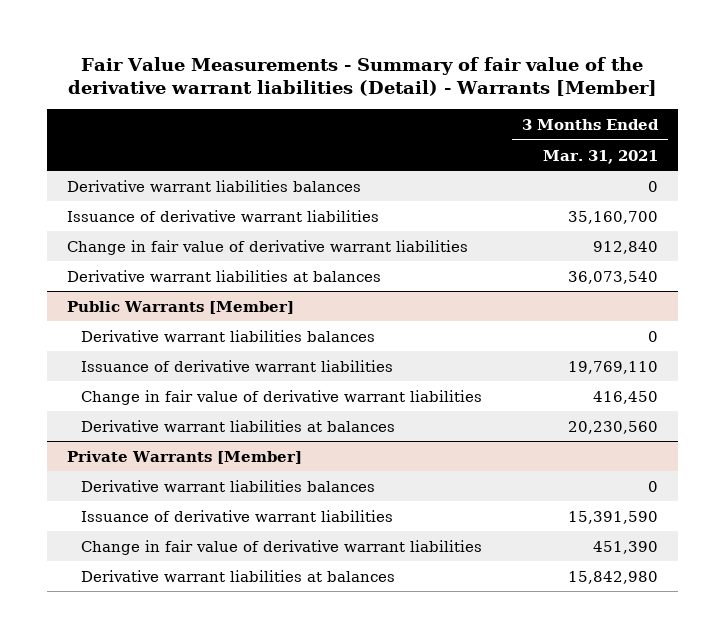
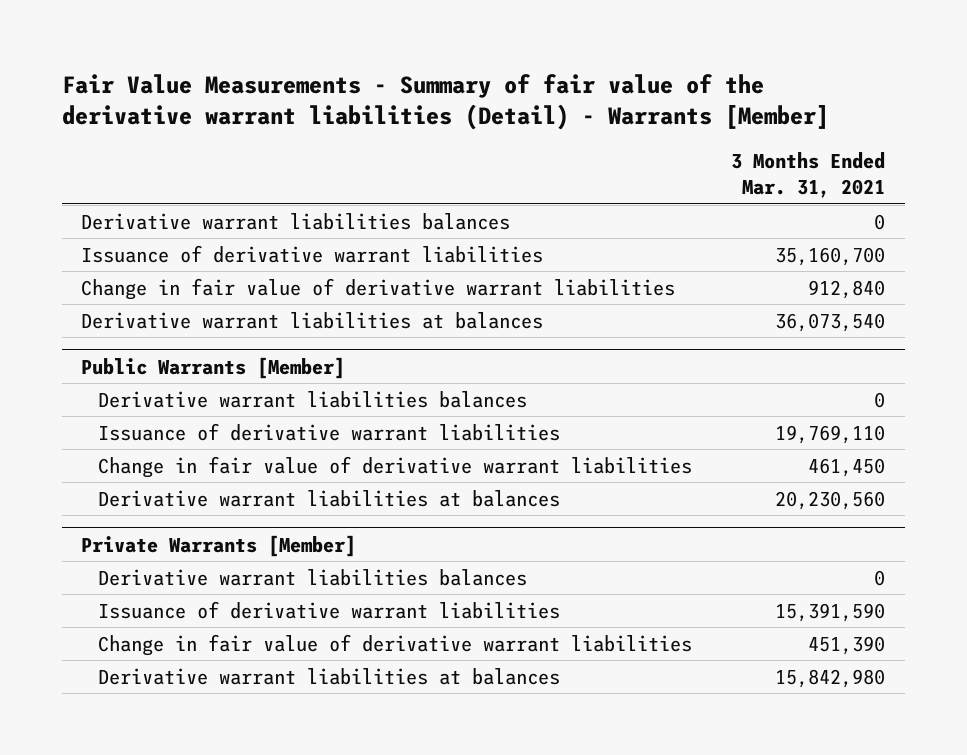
@ Public Warrants [Member]
- Change in fair value of derivative warrant liabilities | 416,450
+ Change in fair value of derivative warrant liabilities | 461,450

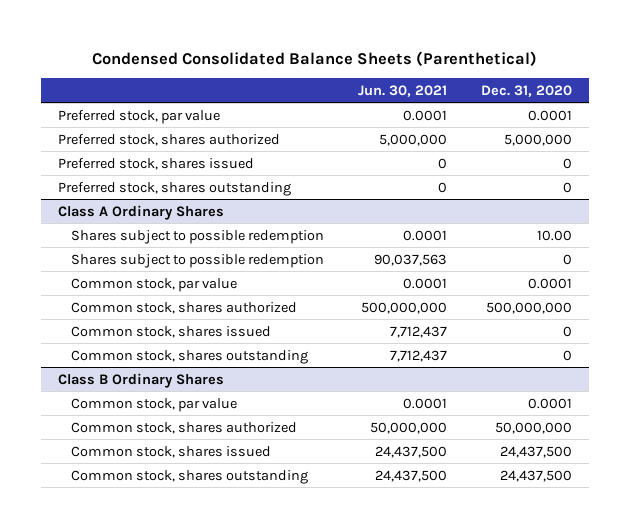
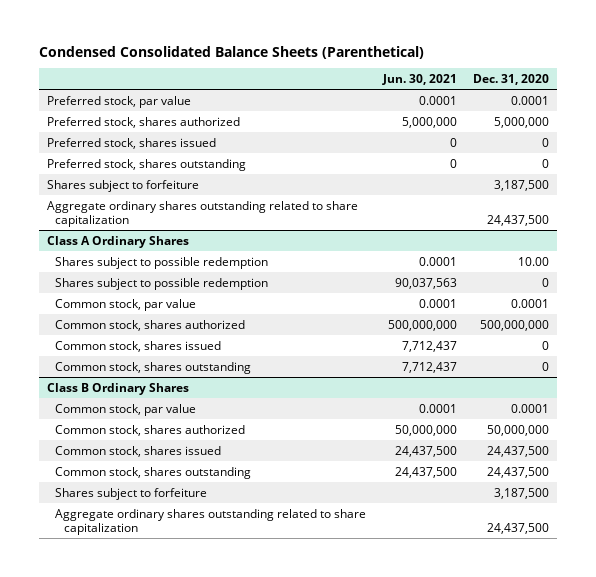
+ Shares subject to forfeiture | | 3,187,500
+ Aggregate ordinary shares outstanding related to share capitalization | | 24,437,500
@ Class B Ordinary Shares
+ Shares subject to forfeiture | | 3,187,500
+ Aggregate ordinary shares outstanding related to share capitalization | | 24,437,500

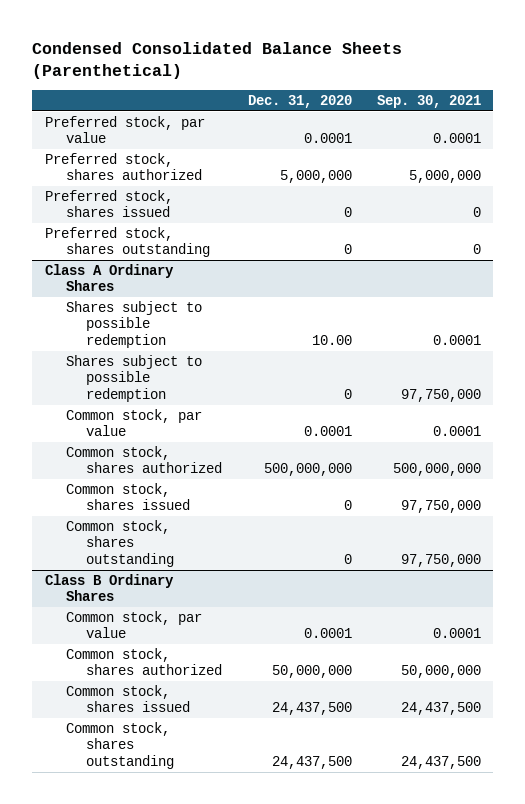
- | Jun. 30, 2021 | Dec. 31, 2020
+ | Dec. 31, 2020 | Sep. 30, 2021
- Shares subject to forfeiture | | 3,187,500
- Aggregate ordinary shares outstanding related to share capitalization | | 24,437,500
@ Class B Ordinary Shares
- Shares subject to forfeiture | | 3,187,500
- Aggregate ordinary shares outstanding related to share capitalization | | 24,437,500

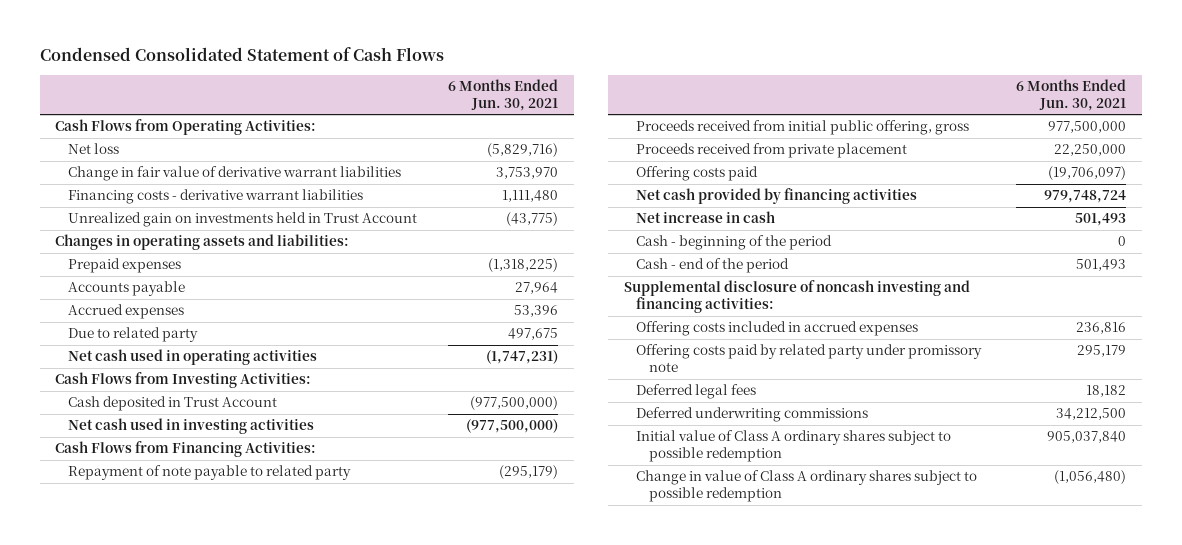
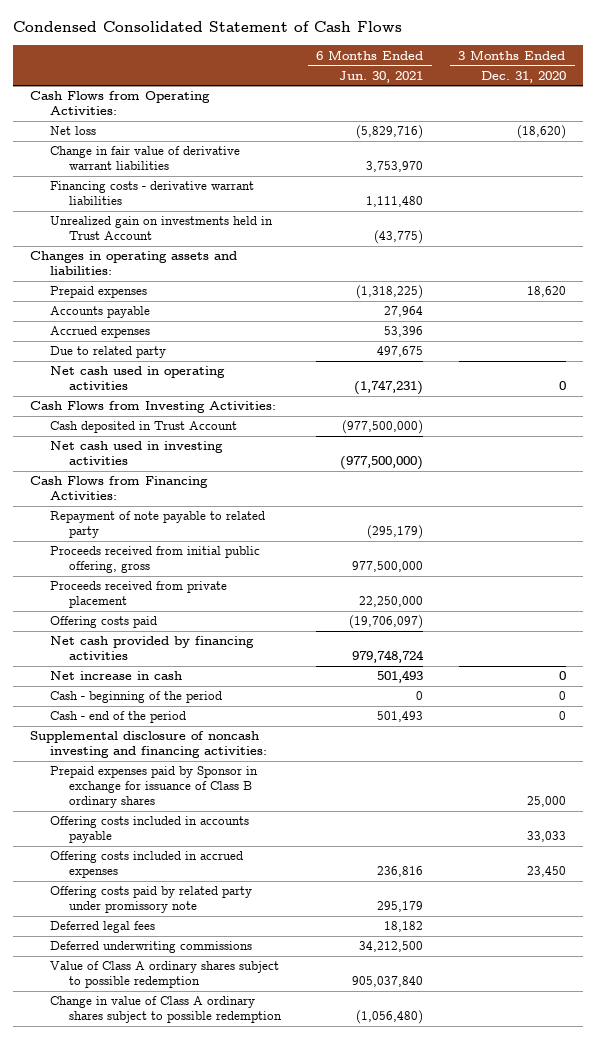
- | 6 Months Ended Jun. 30, 2021
+ | 6 Months Ended Jun. 30, 2021 | 3 Months Ended Dec. 31, 2020
+ Prepaid expenses paid by Sponsor in exchange for issuance of Class B ordinary shares | | 25,000
+ Offering costs included in accounts payable | | 33,033
- Initial value of Class A ordinary shares subject to possible redemption | 905,037,840
+ Value of Class A ordinary shares subject to possible redemption | 905,037,840 |

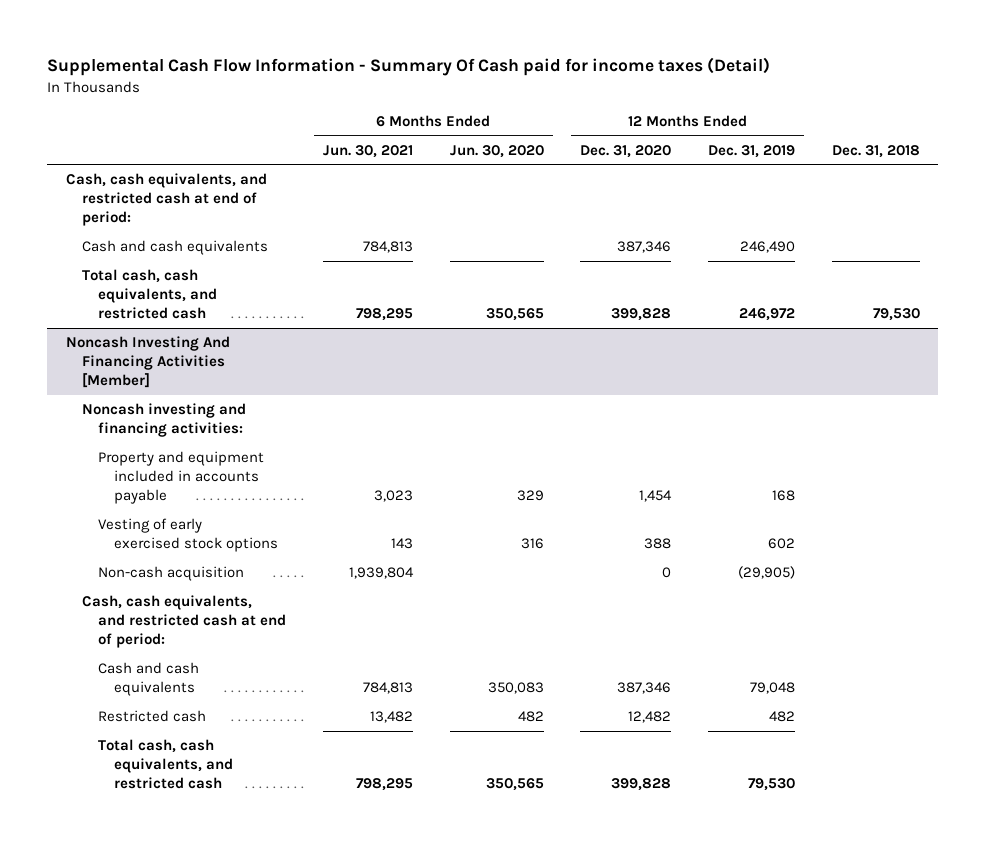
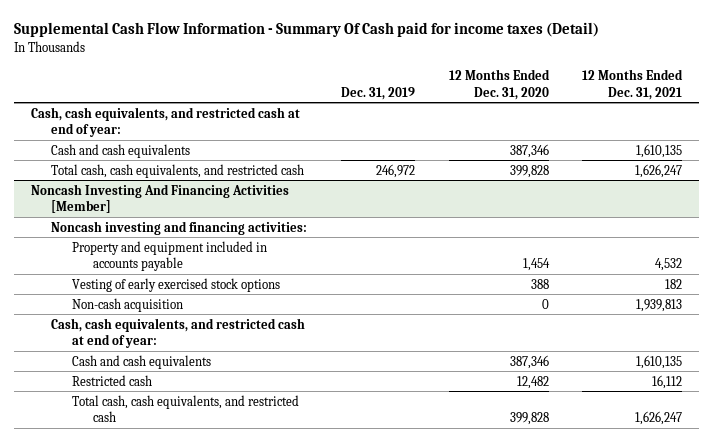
- | 6 Months Ended Jun. 30, 2021 | 6 Months Ended Jun. 30, 2020 | 12 Months Ended Dec. 31, 2020 | 12 Months Ended Dec. 31, 2019 | Dec. 31, 2018
+ | Dec. 31, 2019 | 12 Months Ended Dec. 31, 2020 | 12 Months Ended Dec. 31, 2021
- Cash, cash equivalents, and restricted cash at end of period:
+ Cash, cash equivalents, and restricted cash at end of year:
@ Noncash Investing And Financing Activities [Member]
- Cash, cash equivalents, and restricted cash at end of period:
+ Cash, cash equivalents, and restricted cash at end of year:

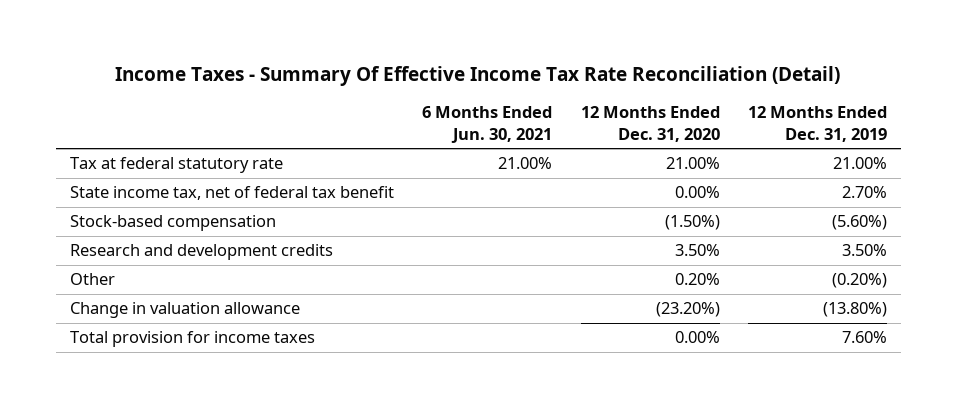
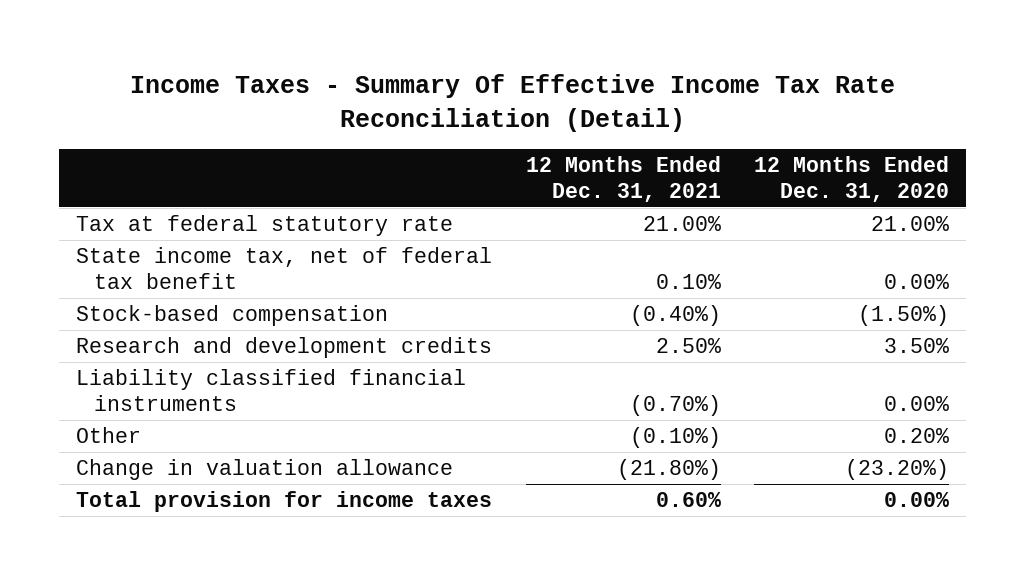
- | 6 Months Ended Jun. 30, 2021 | 12 Months Ended Dec. 31, 2020 | 12 Months Ended Dec. 31, 2019
+ | 12 Months Ended Dec. 31, 2021 | 12 Months Ended Dec. 31, 2020
+ Liability classified financial instruments | (0.70%) | 0.00%

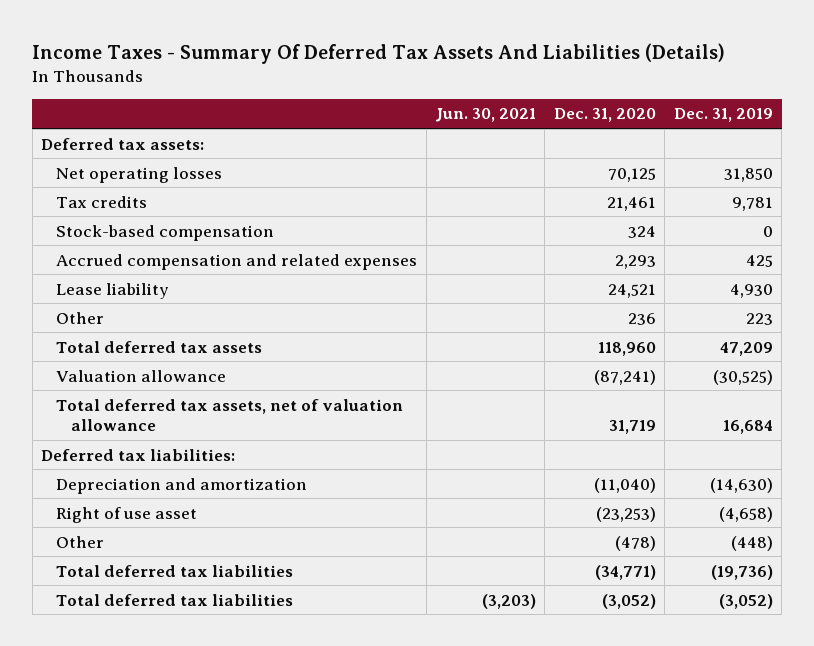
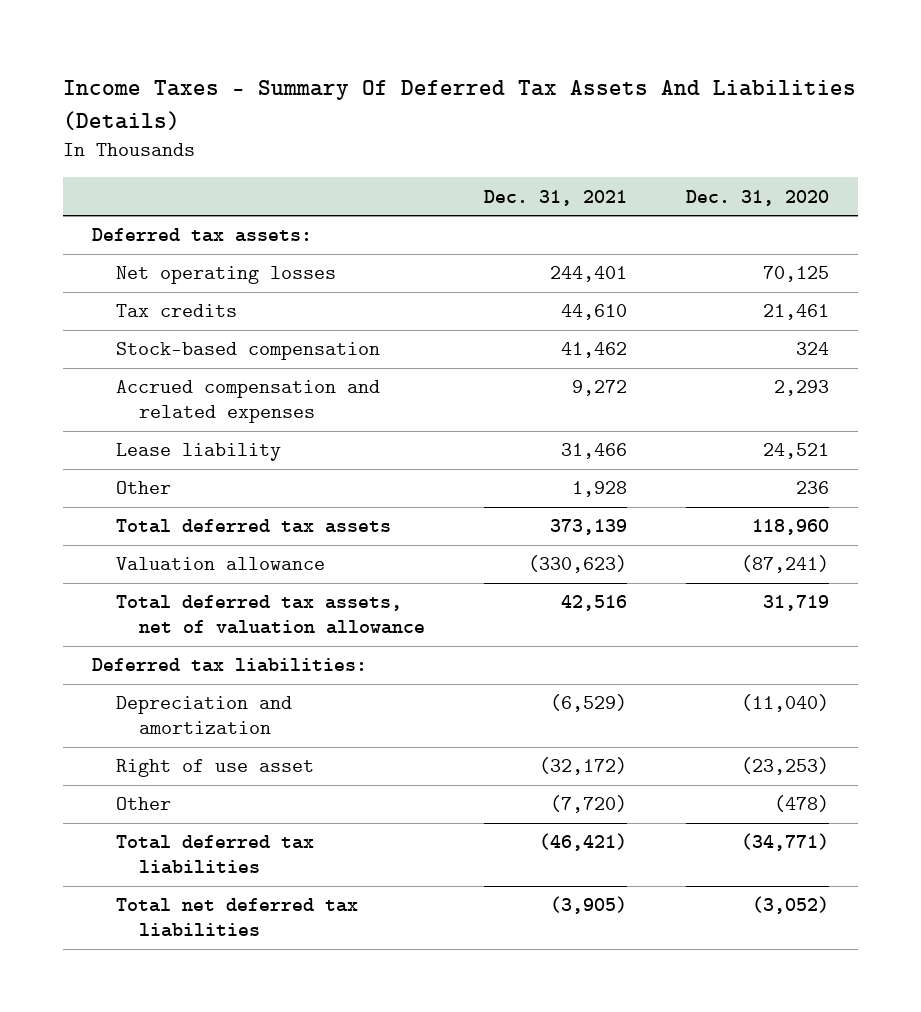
- | Jun. 30, 2021 | Dec. 31, 2020 | Dec. 31, 2019
+ | Dec. 31, 2021 | Dec. 31, 2020
- Total deferred tax liabilities | (3,203) | (3,052) | (3,052)
+ Total net deferred tax liabilities | (3,905) | (3,052)

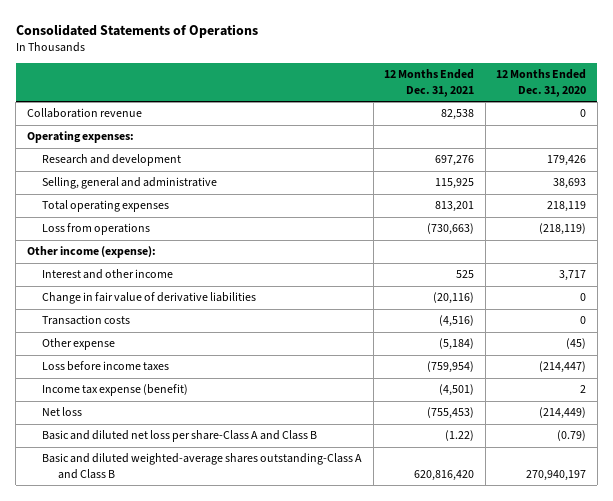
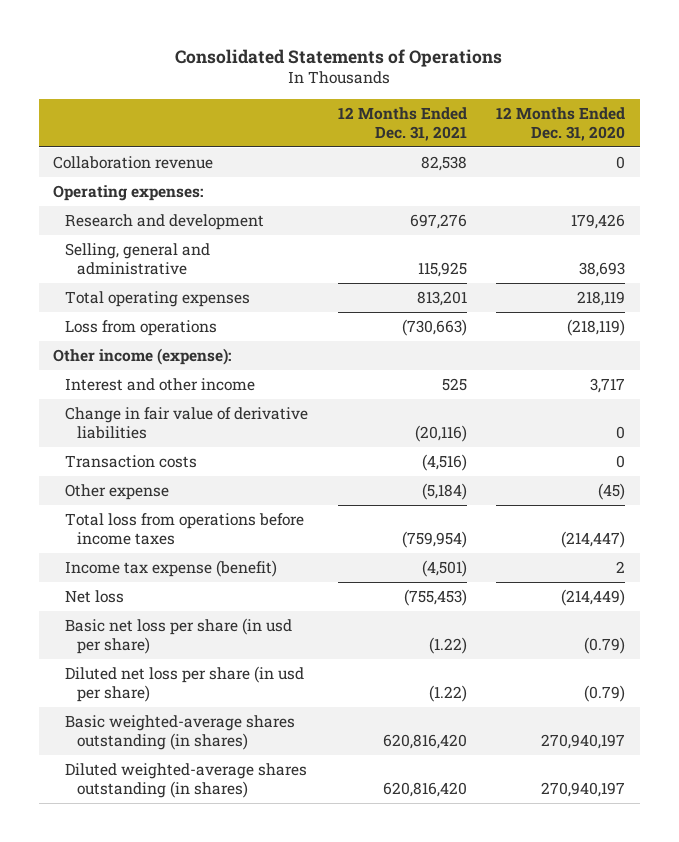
- Loss before income taxes | (759,954) | (214,447)
+ Total loss from operations before income taxes | (759,954) | (214,447)
- Basic and diluted net loss per share-Class A and Class B | (1.22) | (0.79)
- Basic and diluted weighted-average shares outstanding-Class A and Class B | 620,816,420 | 270,940,197
+ Basic net loss per share (in usd per share) | (1.22) | (0.79)
+ Diluted net loss per share (in usd per share) | (1.22) | (0.79)
+ Basic weighted-average shares outstanding (in shares) | 620,816,420 | 270,940,197
+ Diluted weighted-average shares outstanding (in shares) | 620,816,420 | 270,940,197

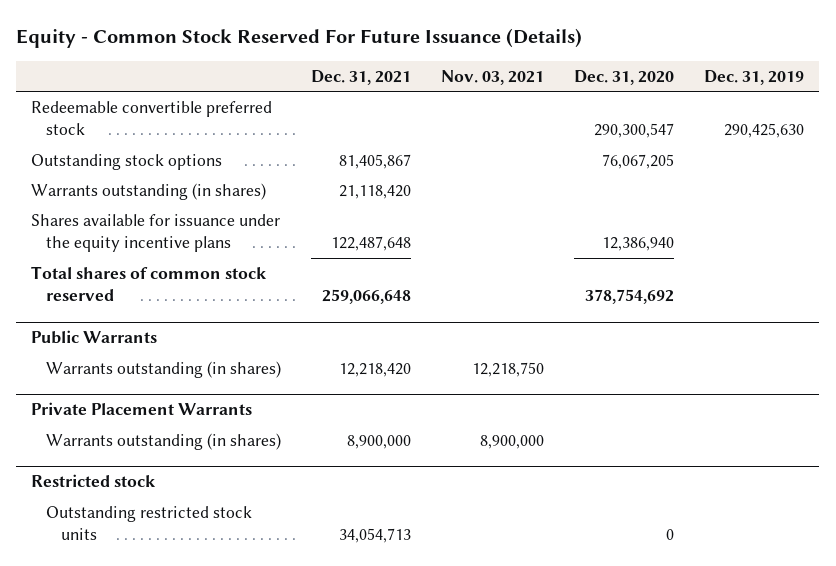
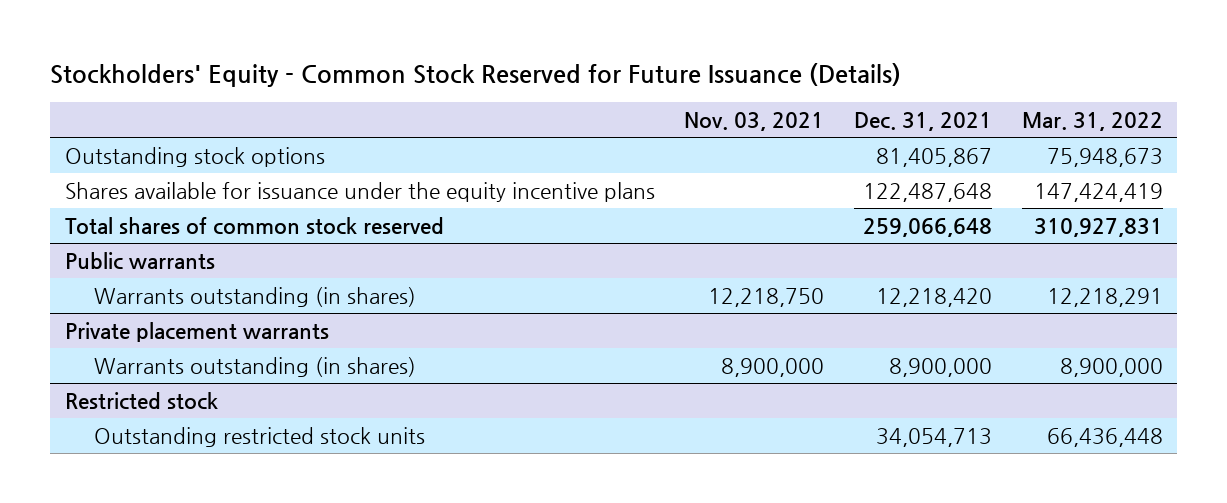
- Equity - Common Stock Reserved For Future Issuance (Details)
+ Stockholders' Equity - Common Stock Reserved for Future Issuance (Details)
- | Dec. 31, 2021 | Nov. 03, 2021 | Dec. 31, 2020 | Dec. 31, 2019
+ | Nov. 03, 2021 | Dec. 31, 2021 | Mar. 31, 2022
- Redeemable convertible preferred stock | | | 290,300,547 | 290,425,630
- Warrants outstanding (in shares) | 21,118,420 | | |
- Public Warrants
+ Public warrants
- Private Placement Warrants
+ Private placement warrants

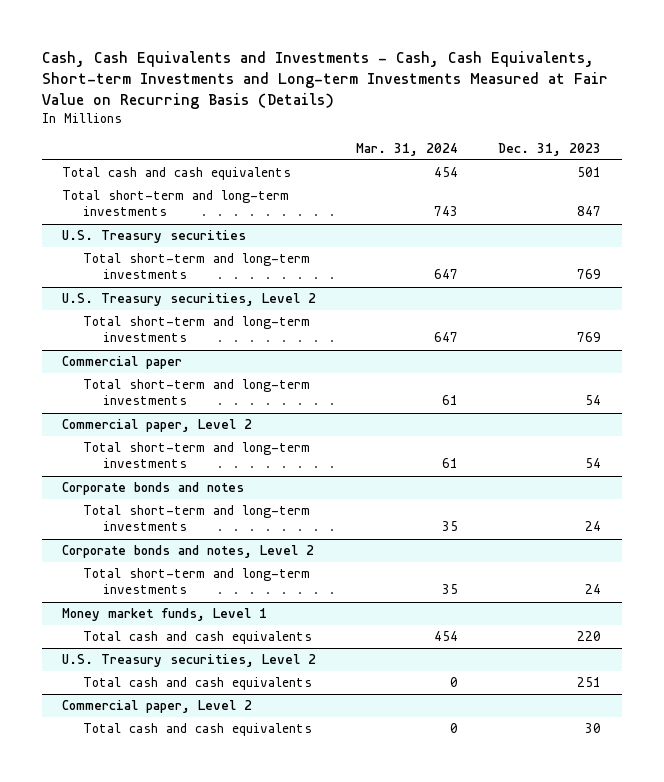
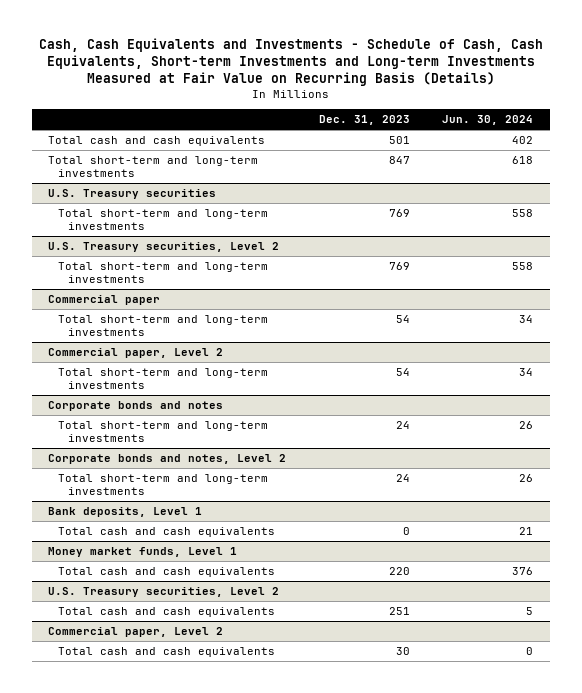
- Cash, Cash Equivalents and Investments - Cash, Cash Equivalents, Short-term Investments and Long-term Investments Measured at Fair Value on Recurring Basis (Details)
+ Cash, Cash Equivalents and Investments - Schedule of Cash, Cash Equivalents, Short-term Investments and Long-term Investments Measured at Fair Value on Recurring Basis (Details)
- | Mar. 31, 2024 | Dec. 31, 2023
+ | Dec. 31, 2023 | Jun. 30, 2024
+ Bank deposits, Level 1
+ Total cash and cash equivalents | 0 | 21

